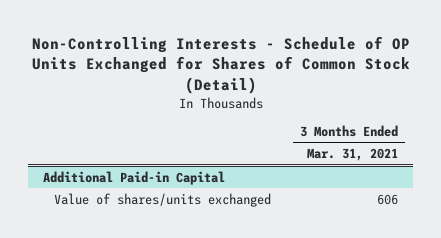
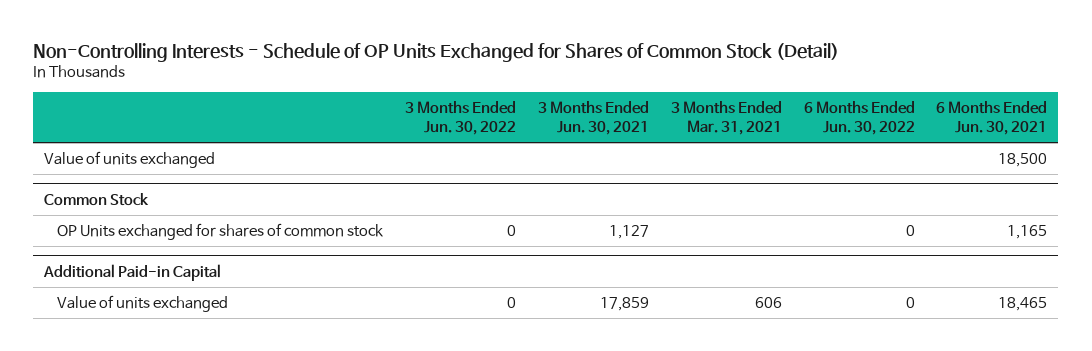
- | 3 Months Ended Mar. 31, 2021
+ | 3 Months Ended Jun. 30, 2022 | 3 Months Ended Jun. 30, 2021 | 3 Months Ended Mar. 31, 2021 | 6 Months Ended Jun. 30, 2022 | 6 Months Ended Jun. 30, 2021
+ Value of units exchanged | | | | | 18,500
+ Common Stock
+ OP Units exchanged for shares of common stock | 0 | 1,127 | | 0 | 1,165
@ Additional Paid-in Capital
- Value of shares/units exchanged | 606
+ Value of units exchanged | 0 | 17,859 | 606 | 0 | 18,465

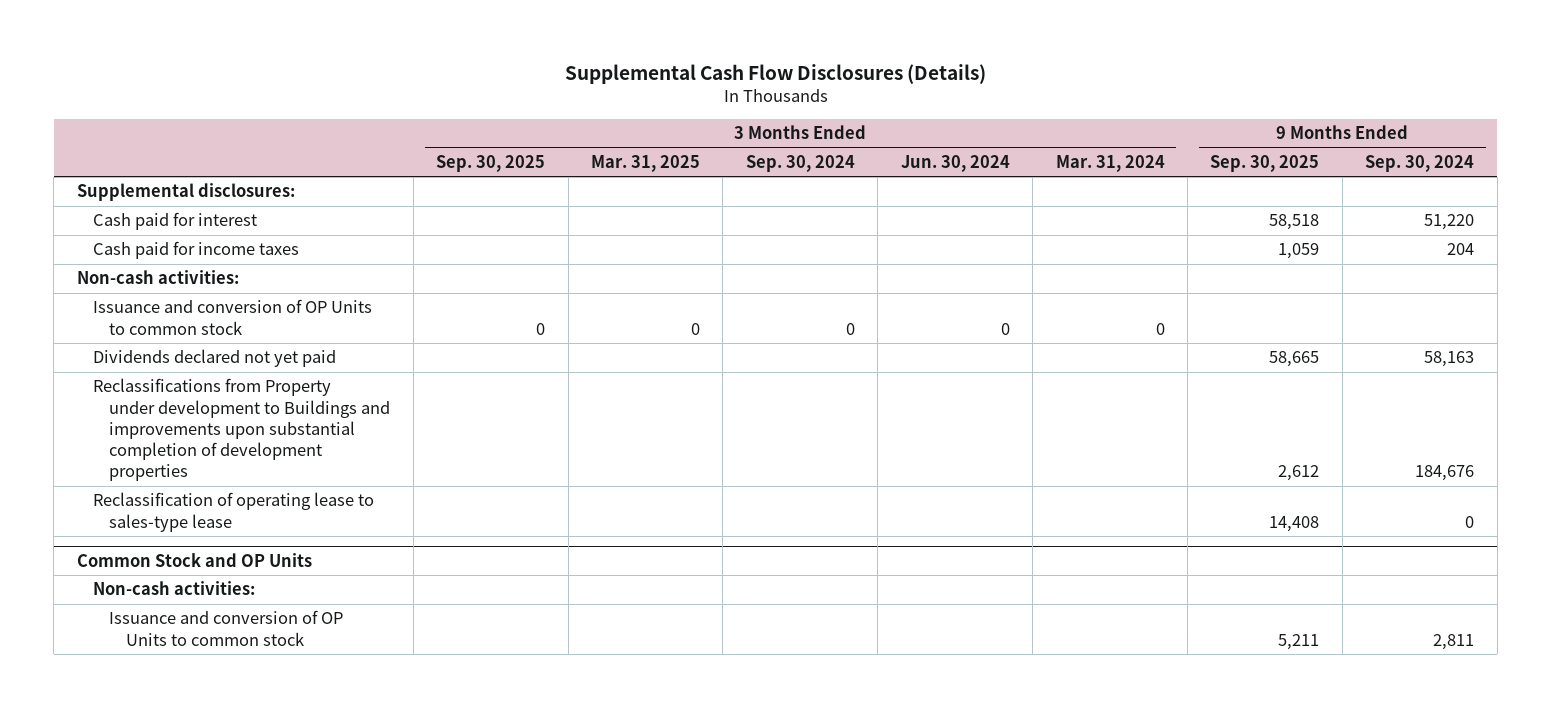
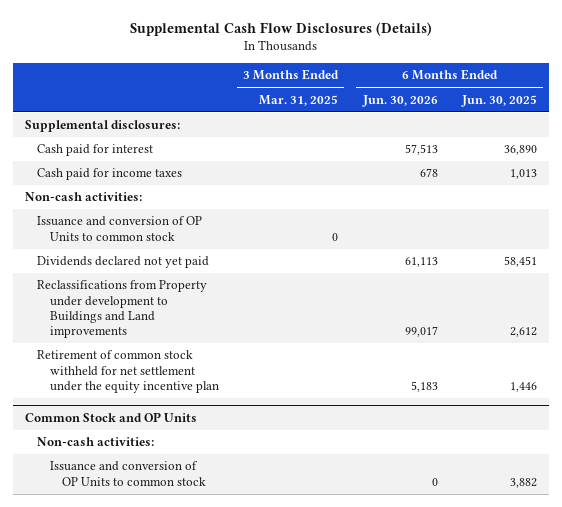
- | 3 Months Ended Sep. 30, 2025 | 3 Months Ended Mar. 31, 2025 | 3 Months Ended Sep. 30, 2024 | 3 Months Ended Jun. 30, 2024 | 3 Months Ended Mar. 31, 2024 | 9 Months Ended Sep. 30, 2025 | 9 Months Ended Sep. 30, 2024
+ | 3 Months Ended Mar. 31, 2025 | 6 Months Ended Jun. 30, 2026 | 6 Months Ended Jun. 30, 2025
- Reclassifications from Property under development to Buildings and improvements upon substantial completion of development properties | | | | | | 2,612 | 184,676
- Reclassification of operating lease to sales-type lease | | | | | | 14,408 | 0
+ Reclassifications from Property under development to Buildings and Land improvements | | 99,017 | 2,612
+ Retirement of common stock withheld for net settlement under the equity incentive plan | | 5,183 | 1,446

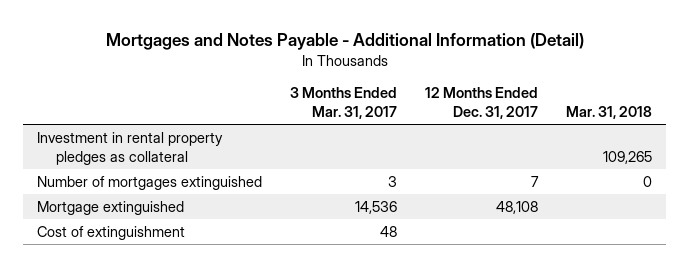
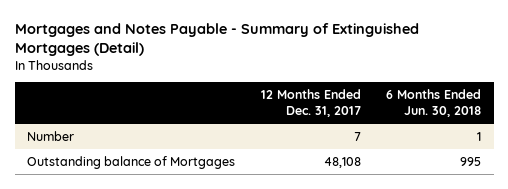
- Mortgages and Notes Payable - Additional Information (Detail)
+ Mortgages and Notes Payable - Summary of Extinguished Mortgages (Detail)
- | 3 Months Ended Mar. 31, 2017 | 12 Months Ended Dec. 31, 2017 | Mar. 31, 2018
+ | 12 Months Ended Dec. 31, 2017 | 6 Months Ended Jun. 30, 2018
- Investment in rental property pledges as collateral | | | 109,265
- Number of mortgages extinguished | 3 | 7 | 0
- Mortgage extinguished | 14,536 | 48,108 |
- Cost of extinguishment | 48 | |
+ Number | 7 | 1
+ Outstanding balance of Mortgages | 48,108 | 995

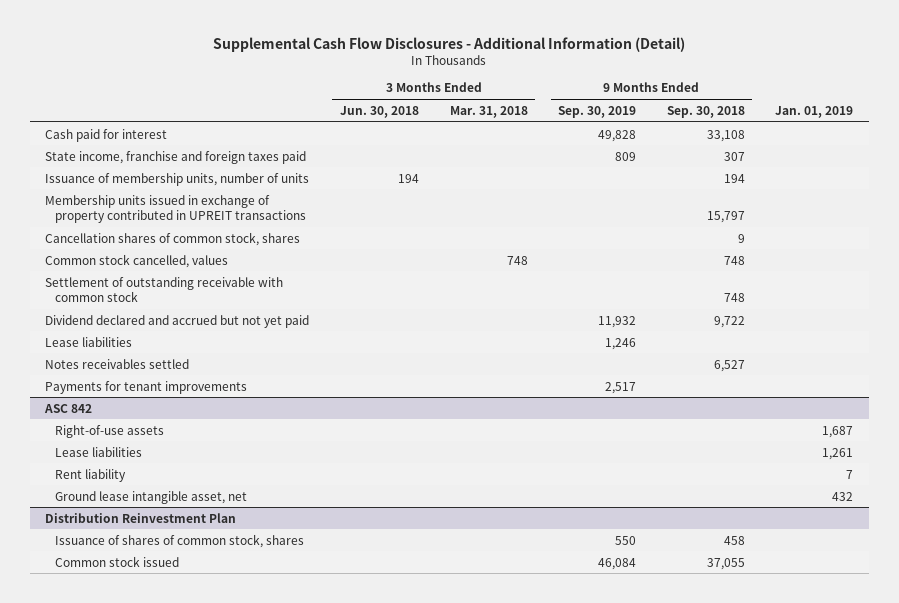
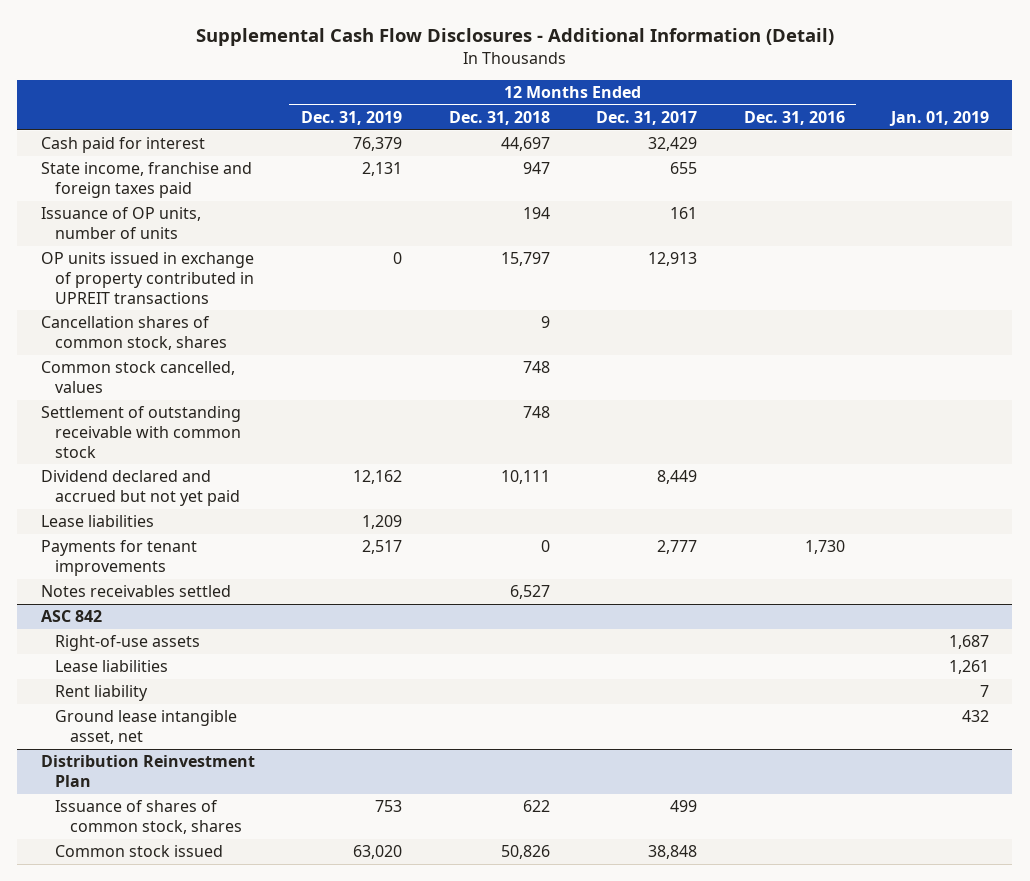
- | 3 Months Ended Jun. 30, 2018 | 3 Months Ended Mar. 31, 2018 | 9 Months Ended Sep. 30, 2019 | 9 Months Ended Sep. 30, 2018 | Jan. 01, 2019
+ | 12 Months Ended Dec. 31, 2019 | 12 Months Ended Dec. 31, 2018 | 12 Months Ended Dec. 31, 2017 | 12 Months Ended Dec. 31, 2016 | Jan. 01, 2019
- Issuance of membership units, number of units | 194 | | | 194 |
- Membership units issued in exchange of property contributed in UPREIT transactions | | | | 15,797 |
+ Issuance of OP units, number of units | | 194 | 161 | |
+ OP units issued in exchange of property contributed in UPREIT transactions | 0 | 15,797 | 12,913 | |
moved down: Notes receivables settled | | 6,527 | | |

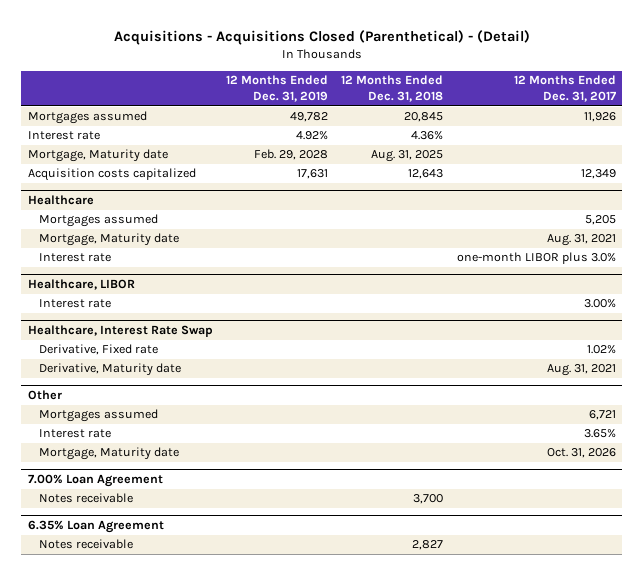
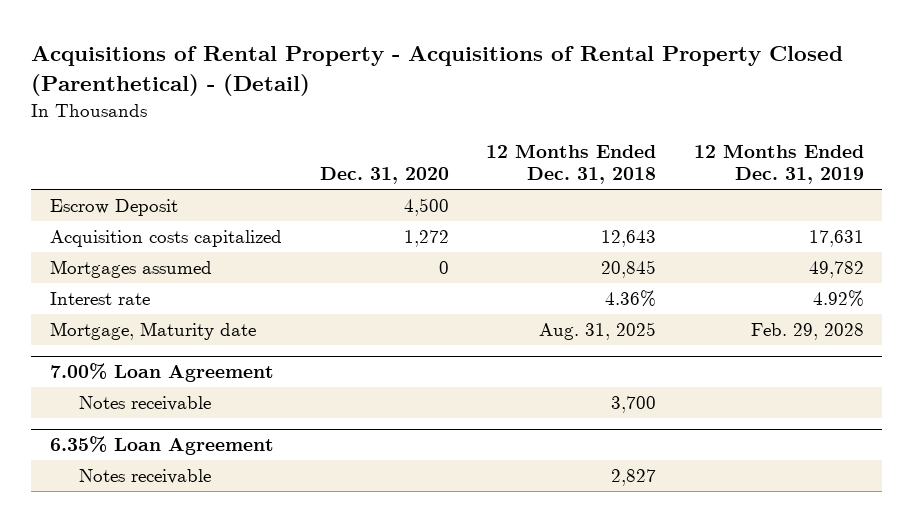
- Acquisitions - Acquisitions Closed (Parenthetical) - (Detail)
+ Acquisitions of Rental Property - Acquisitions of Rental Property Closed (Parenthetical) - (Detail)
- | 12 Months Ended Dec. 31, 2019 | 12 Months Ended Dec. 31, 2018 | 12 Months Ended Dec. 31, 2017
+ | Dec. 31, 2020 | 12 Months Ended Dec. 31, 2018 | 12 Months Ended Dec. 31, 2019
+ Escrow Deposit | 4,500 | |
moved up: Acquisition costs capitalized | 1,272 | 12,643 | 17,631
- Healthcare
- Mortgages assumed | | | 5,205
- Mortgage, Maturity date | | | Aug. 31, 2021
- Interest rate | | | one-month LIBOR plus 3.0%
- Healthcare, LIBOR
- Interest rate | | | 3.00%
- Healthcare, Interest Rate Swap
- Derivative, Fixed rate | | | 1.02%
- Derivative, Maturity date | | | Aug. 31, 2021
- Other
- Mortgages assumed | | | 6,721
- Interest rate | | | 3.65%
- Mortgage, Maturity date | | | Oct. 31, 2026

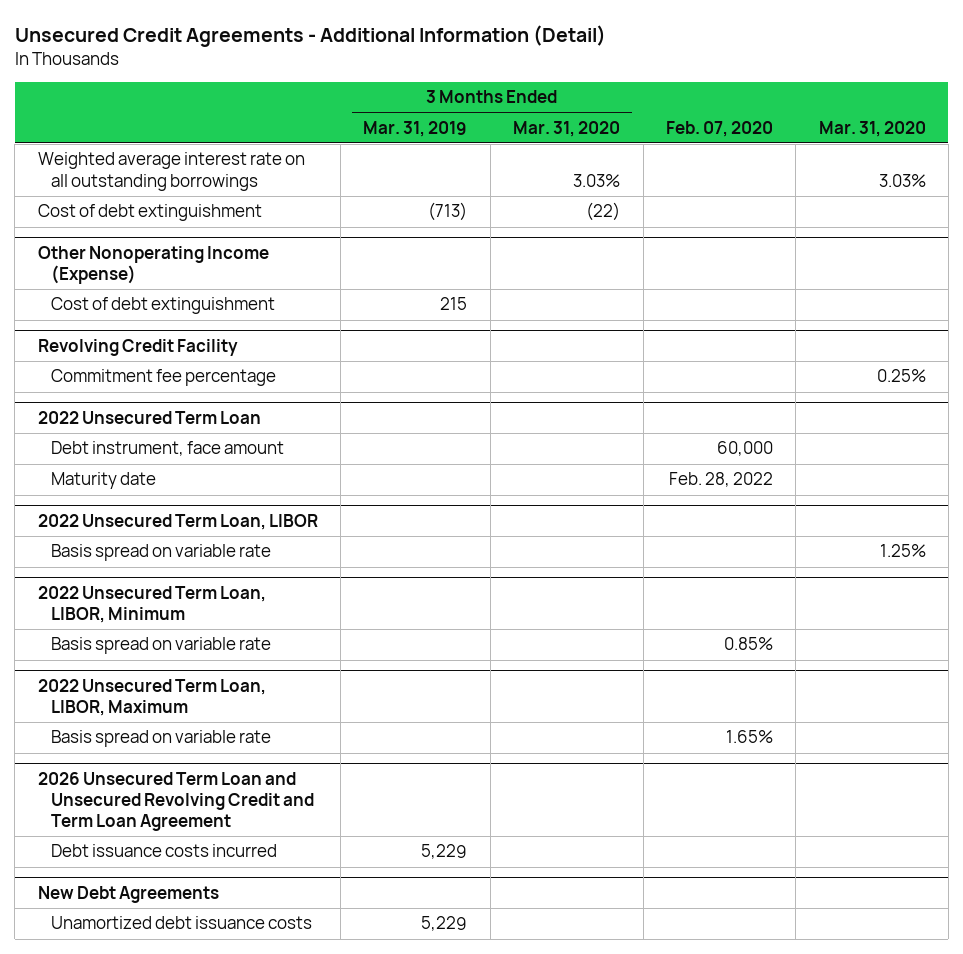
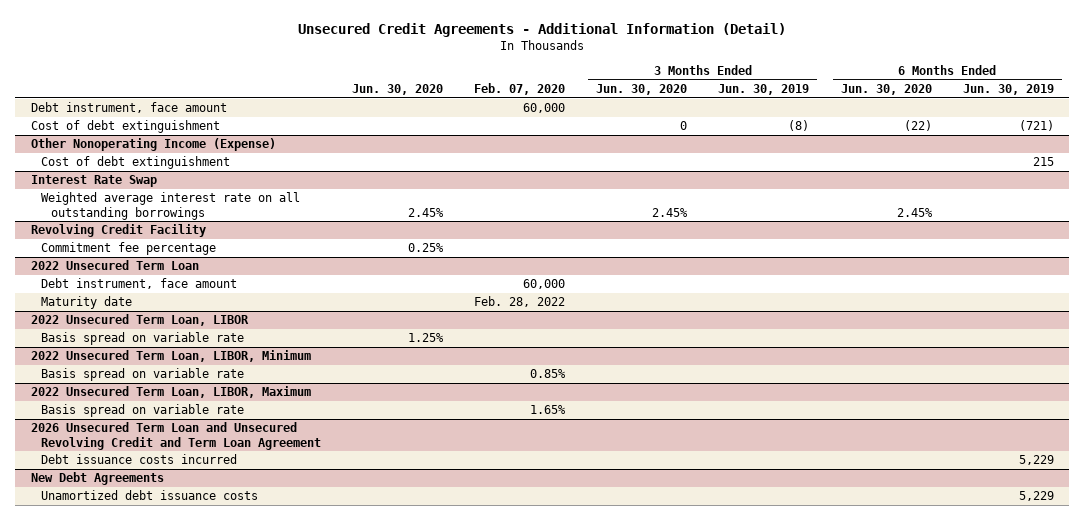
- | 3 Months Ended Mar. 31, 2019 | 3 Months Ended Mar. 31, 2020 | Feb. 07, 2020 | Mar. 31, 2020
+ | Jun. 30, 2020 | Feb. 07, 2020 | 3 Months Ended Jun. 30, 2020 | 3 Months Ended Jun. 30, 2019 | 6 Months Ended Jun. 30, 2020 | 6 Months Ended Jun. 30, 2019
- Weighted average interest rate on all outstanding borrowings | | 3.03% | | 3.03%
+ Debt instrument, face amount | | 60,000 | | | |
+ Interest Rate Swap
+ Weighted average interest rate on all outstanding borrowings | 2.45% | | 2.45% | | 2.45% |

